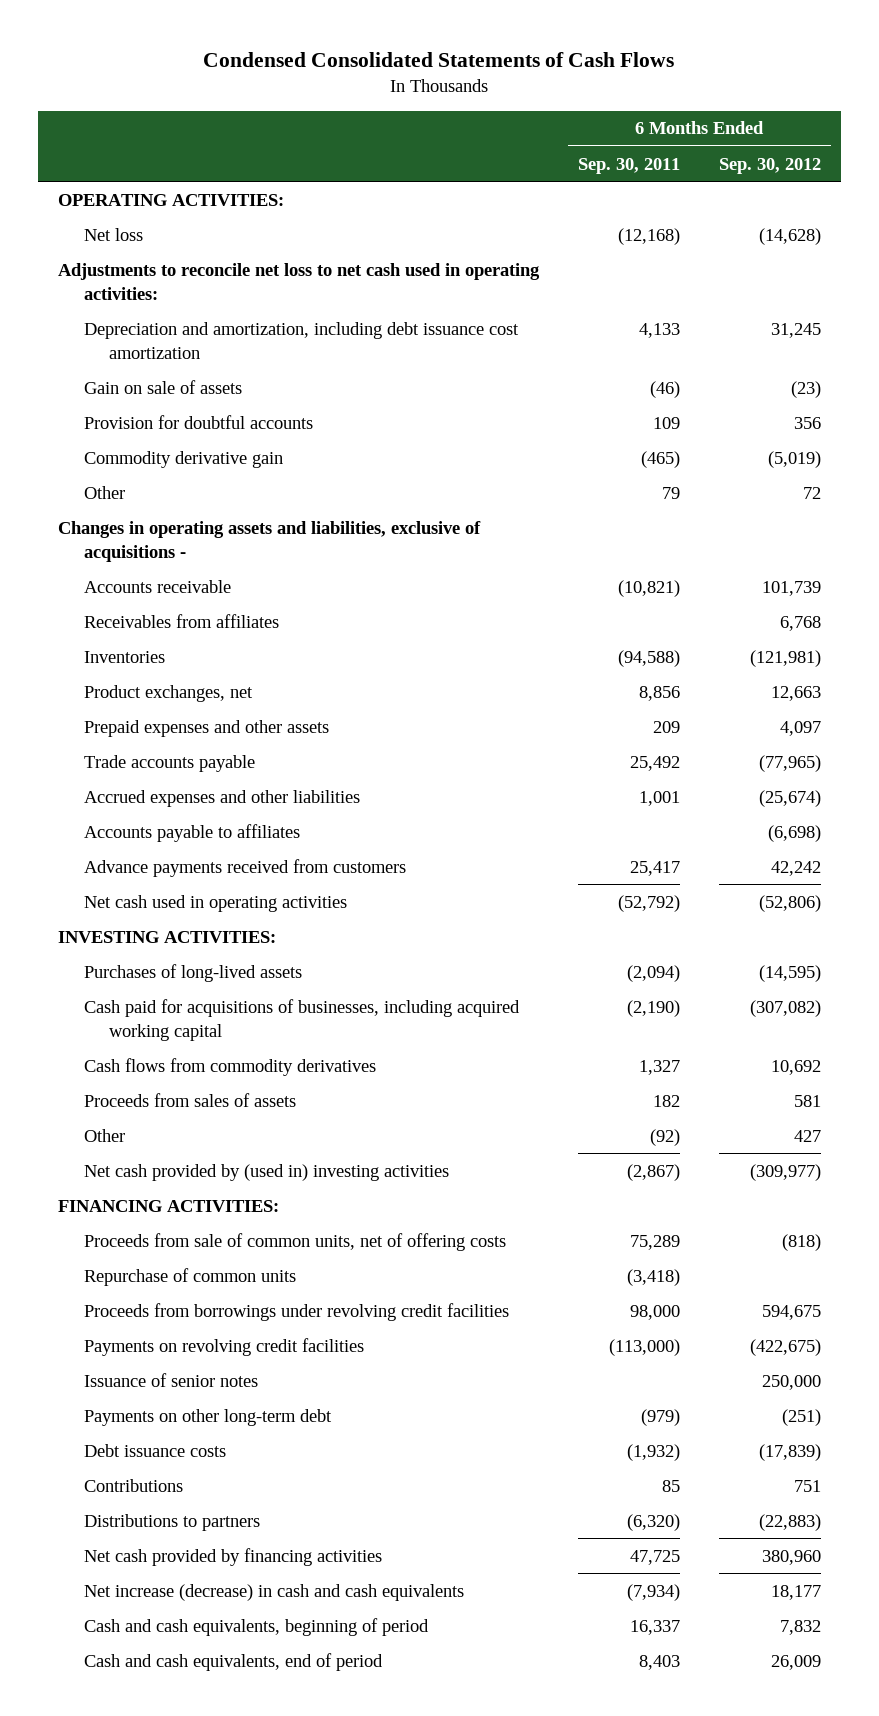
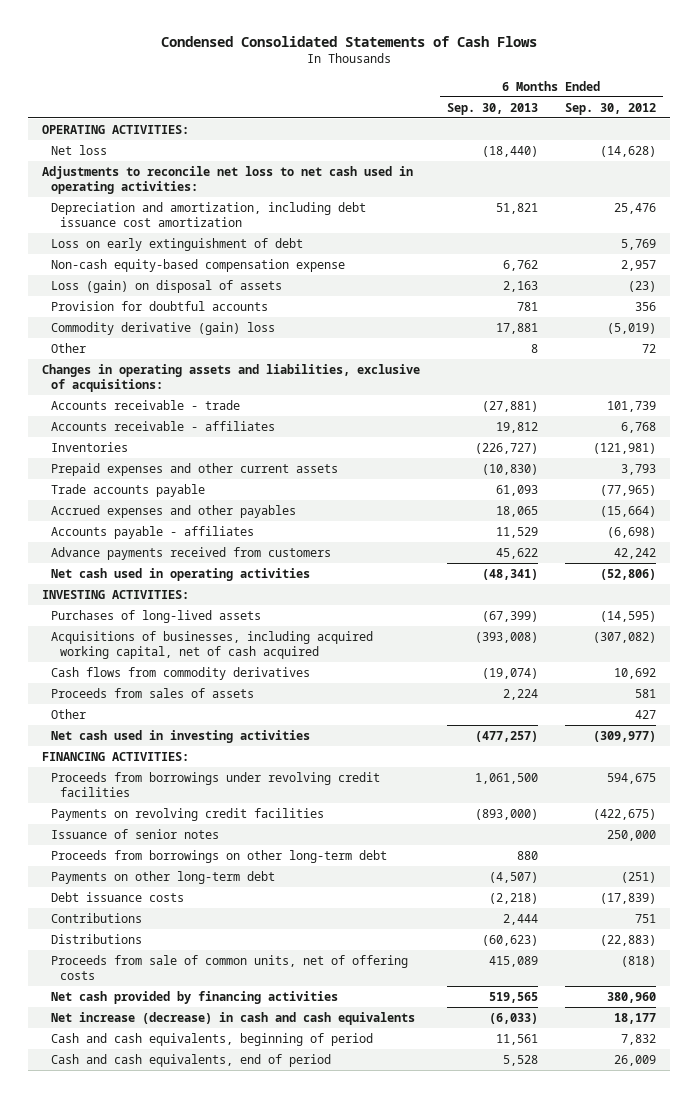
- | 6 Months Ended Sep. 30, 2011 | 6 Months Ended Sep. 30, 2012
+ | 6 Months Ended Sep. 30, 2013 | 6 Months Ended Sep. 30, 2012
- Depreciation and amortization, including debt issuance cost amortization | 4,133 | 31,245
- Gain on sale of assets | (46) | (23)
+ Depreciation and amortization, including debt issuance cost amortization | 51,821 | 25,476
+ Loss on early extinguishment of debt | | 5,769
+ Non-cash equity-based compensation expense | 6,762 | 2,957
+ Loss (gain) on disposal of assets | 2,163 | (23)
- Commodity derivative gain | (465) | (5,019)
+ Commodity derivative (gain) loss | 17,881 | (5,019)
- Changes in operating assets and liabilities, exclusive of acquisitions -
- Accounts receivable | (10,821) | 101,739
- Receivables from affiliates | | 6,768
+ Changes in operating assets and liabilities, exclusive of acquisitions:
+ Accounts receivable - trade | (27,881) | 101,739
+ Accounts receivable - affiliates | 19,812 | 6,768
- Product exchanges, net | 8,856 | 12,663
- Prepaid expenses and other assets | 209 | 4,097
+ Prepaid expenses and other current assets | (10,830) | 3,793
- Accrued expenses and other liabilities | 1,001 | (25,674)
- Accounts payable to affiliates | | (6,698)
+ Accrued expenses and other payables | 18,065 | (15,664)
+ Accounts payable - affiliates | 11,529 | (6,698)
- Cash paid for acquisitions of businesses, including acquired working capital | (2,190) | (307,082)
+ Acquisitions of businesses, including acquired working capital, net of cash acquired | (393,008) | (307,082)
- Net cash provided by (used in) investing activities | (2,867) | (309,977)
+ Net cash used in investing activities | (477,257) | (309,977)
- Repurchase of common units | (3,418) |
+ Proceeds from borrowings on other long-term debt | 880 |
- Distributions to partners | (6,320) | (22,883)
+ Distributions | (60,623) | (22,883)
moved down: Proceeds from sale of common units, net of offering costs | 415,089 | (818)

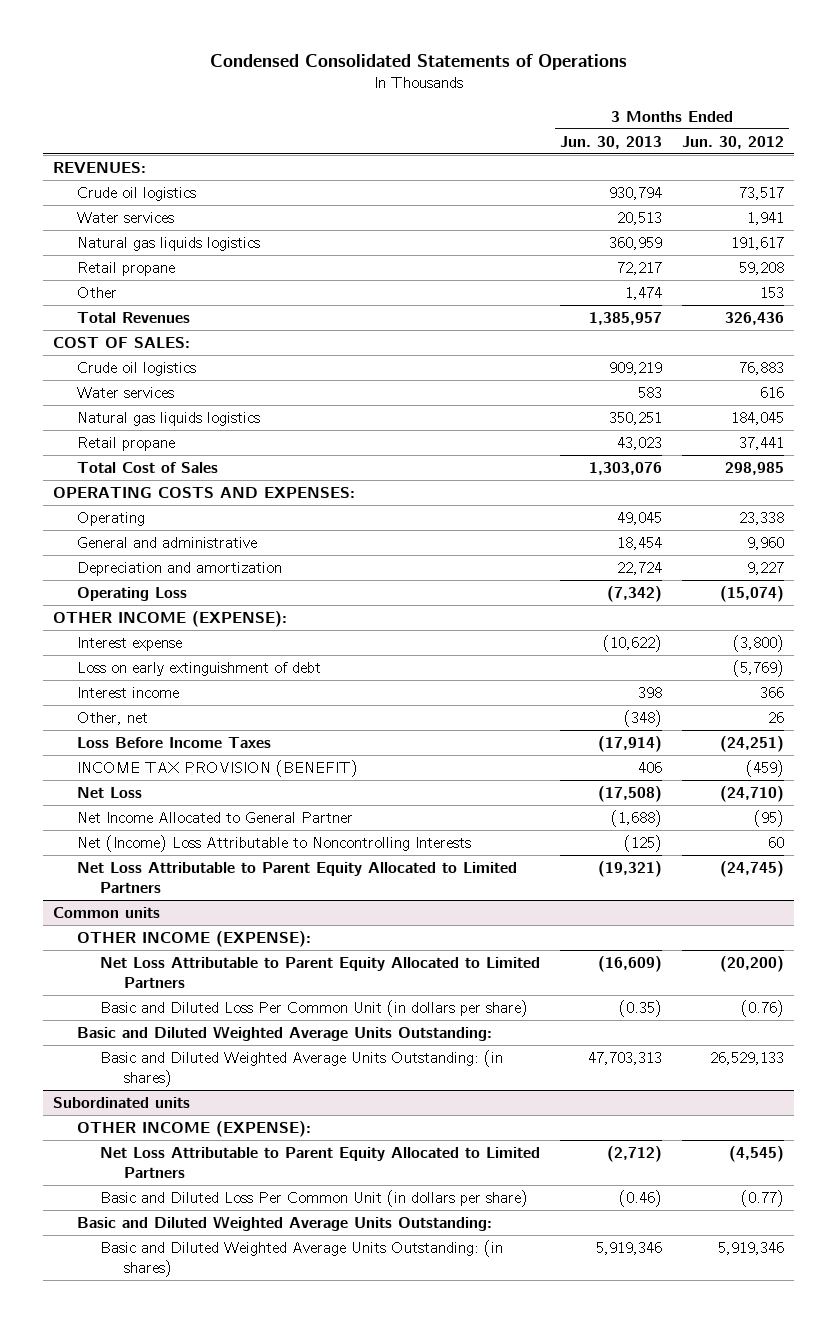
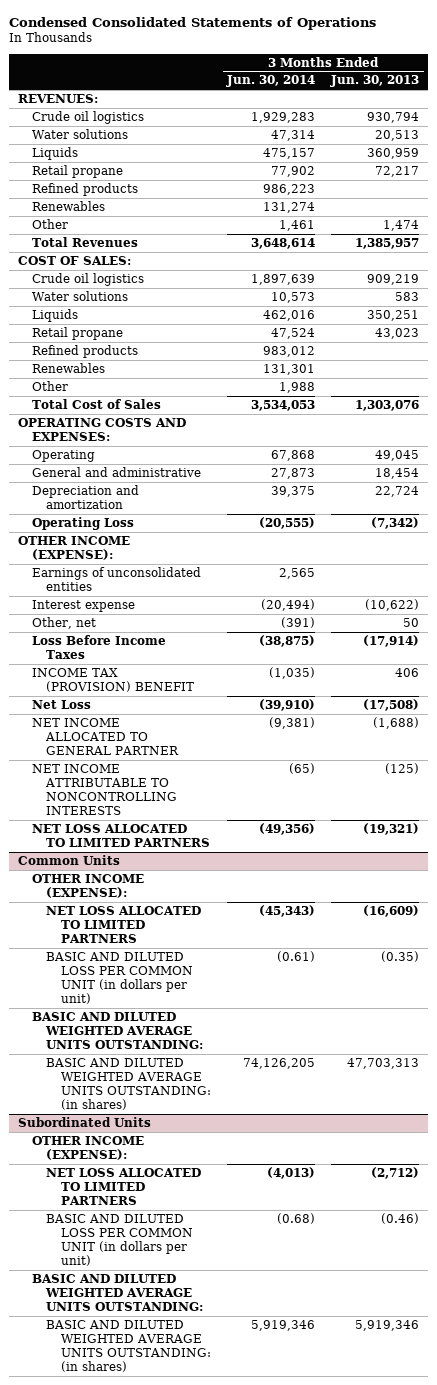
- | 3 Months Ended Jun. 30, 2013 | 3 Months Ended Jun. 30, 2012
+ | 3 Months Ended Jun. 30, 2014 | 3 Months Ended Jun. 30, 2013
- Water services | 20,513 | 1,941
- Natural gas liquids logistics | 360,959 | 191,617
+ Water solutions | 47,314 | 20,513
+ Liquids | 475,157 | 360,959
+ Refined products | 986,223 |
+ Renewables | 131,274 |
- Water services | 583 | 616
- Natural gas liquids logistics | 350,251 | 184,045
+ Water solutions | 10,573 | 583
+ Liquids | 462,016 | 350,251
+ Refined products | 983,012 |
+ Renewables | 131,301 |
+ Other | 1,988 |
+ Earnings of unconsolidated entities | 2,565 |
- Loss on early extinguishment of debt | | (5,769)
- Interest income | 398 | 366
- Other, net | (348) | 26
+ Other, net | (391) | 50
- INCOME TAX PROVISION (BENEFIT) | 406 | (459)
+ INCOME TAX (PROVISION) BENEFIT | (1,035) | 406
- Net Income Allocated to General Partner | (1,688) | (95)
- Net (Income) Loss Attributable to Noncontrolling Interests | (125) | 60
- Net Loss Attributable to Parent Equity Allocated to Limited Partners | (19,321) | (24,745)
- Common units
+ NET INCOME ALLOCATED TO GENERAL PARTNER | (9,381) | (1,688)
+ NET INCOME ATTRIBUTABLE TO NONCONTROLLING INTERESTS | (65) | (125)
+ NET LOSS ALLOCATED TO LIMITED PARTNERS | (49,356) | (19,321)
+ Common Units
- Net Loss Attributable to Parent Equity Allocated to Limited Partners | (16,609) | (20,200)
- Basic and Diluted Loss Per Common Unit (in dollars per share) | (0.35) | (0.76)
- Basic and Diluted Weighted Average Units Outstanding:
- Basic and Diluted Weighted Average Units Outstanding: (in shares) | 47,703,313 | 26,529,133
- Subordinated units
+ NET LOSS ALLOCATED TO LIMITED PARTNERS | (45,343) | (16,609)
+ BASIC AND DILUTED LOSS PER COMMON UNIT (in dollars per unit) | (0.61) | (0.35)
+ BASIC AND DILUTED WEIGHTED AVERAGE UNITS OUTSTANDING:
+ BASIC AND DILUTED WEIGHTED AVERAGE UNITS OUTSTANDING: (in shares) | 74,126,205 | 47,703,313
+ Subordinated Units
- Net Loss Attributable to Parent Equity Allocated to Limited Partners | (2,712) | (4,545)
- Basic and Diluted Loss Per Common Unit (in dollars per share) | (0.46) | (0.77)
- Basic and Diluted Weighted Average Units Outstanding:
- Basic and Diluted Weighted Average Units Outstanding: (in shares) | 5,919,346 | 5,919,346
+ NET LOSS ALLOCATED TO LIMITED PARTNERS | (4,013) | (2,712)
+ BASIC AND DILUTED LOSS PER COMMON UNIT (in dollars per unit) | (0.68) | (0.46)
+ BASIC AND DILUTED WEIGHTED AVERAGE UNITS OUTSTANDING:
+ BASIC AND DILUTED WEIGHTED AVERAGE UNITS OUTSTANDING: (in shares) | 5,919,346 | 5,919,346

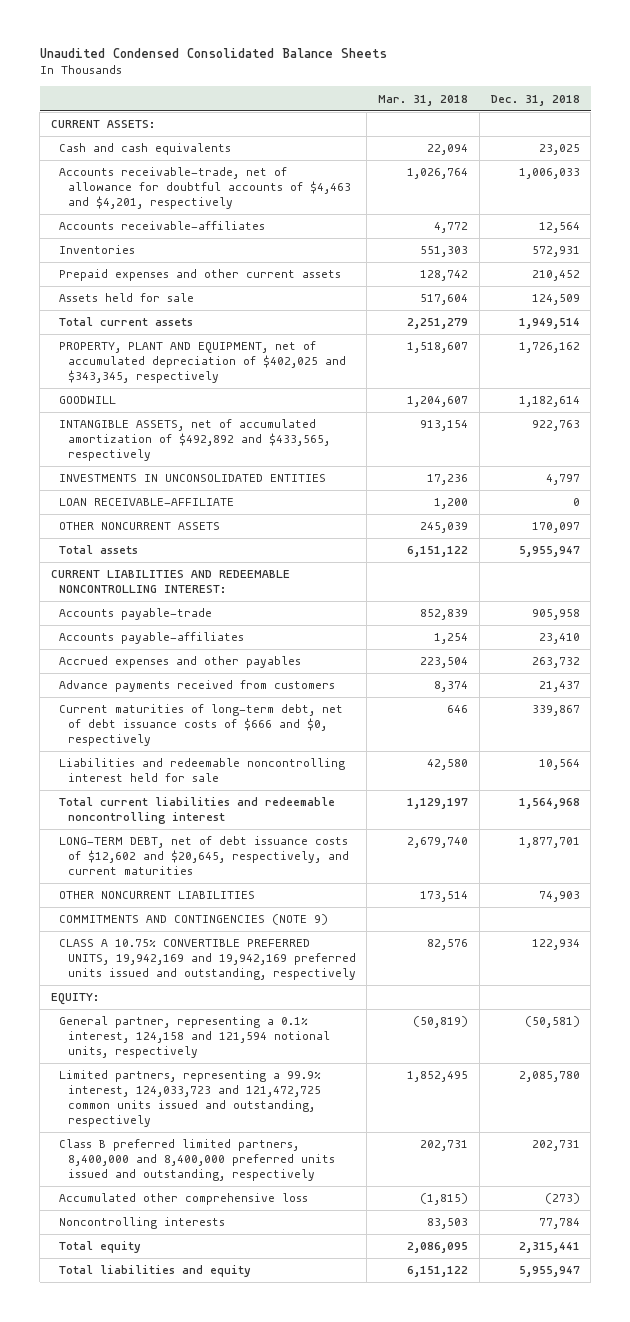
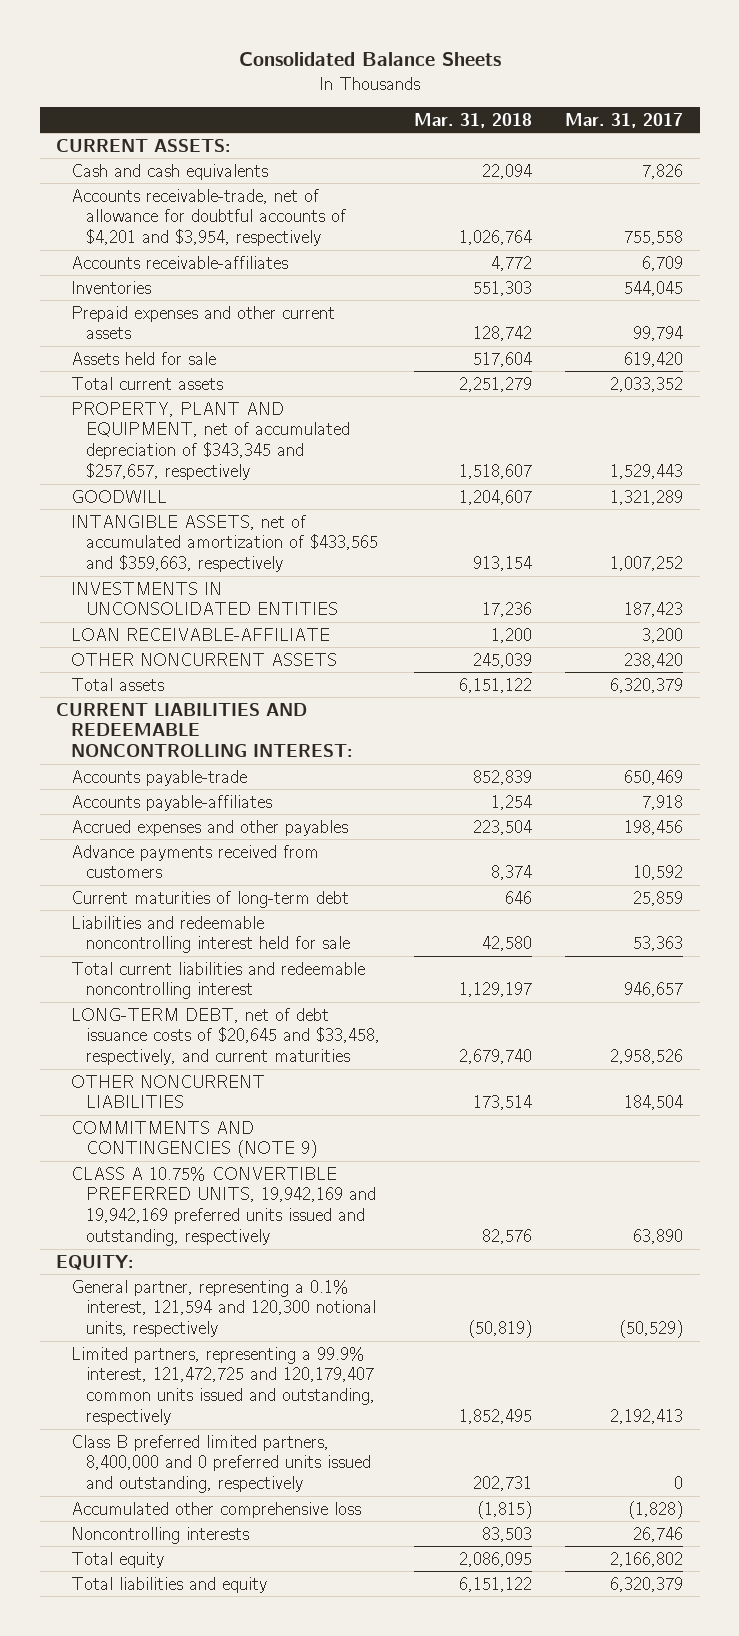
- Unaudited Condensed Consolidated Balance Sheets
+ Consolidated Balance Sheets
- | Mar. 31, 2018 | Dec. 31, 2018
+ | Mar. 31, 2018 | Mar. 31, 2017
- Accounts receivable-trade, net of allowance for doubtful accounts of $4,463 and $4,201, respectively | 1,026,764 | 1,006,033
+ Accounts receivable-trade, net of allowance for doubtful accounts of $4,201 and $3,954, respectively | 1,026,764 | 755,558
- PROPERTY, PLANT AND EQUIPMENT, net of accumulated depreciation of $402,025 and $343,345, respectively | 1,518,607 | 1,726,162
+ PROPERTY, PLANT AND EQUIPMENT, net of accumulated depreciation of $343,345 and $257,657, respectively | 1,518,607 | 1,529,443
- INTANGIBLE ASSETS, net of accumulated amortization of $492,892 and $433,565, respectively | 913,154 | 922,763
+ INTANGIBLE ASSETS, net of accumulated amortization of $433,565 and $359,663, respectively | 913,154 | 1,007,252
- Current maturities of long-term debt, net of debt issuance costs of $666 and $0, respectively | 646 | 339,867
+ Current maturities of long-term debt | 646 | 25,859
- LONG-TERM DEBT, net of debt issuance costs of $12,602 and $20,645, respectively, and current maturities | 2,679,740 | 1,877,701
+ LONG-TERM DEBT, net of debt issuance costs of $20,645 and $33,458, respectively, and current maturities | 2,679,740 | 2,958,526
- General partner, representing a 0.1% interest, 124,158 and 121,594 notional units, respectively | (50,819) | (50,581)
- Limited partners, representing a 99.9% interest, 124,033,723 and 121,472,725 common units issued and outstanding, respectively | 1,852,495 | 2,085,780
- Class B preferred limited partners, 8,400,000 and 8,400,000 preferred units issued and outstanding, respectively | 202,731 | 202,731
+ General partner, representing a 0.1% interest, 121,594 and 120,300 notional units, respectively | (50,819) | (50,529)
+ Limited partners, representing a 99.9% interest, 121,472,725 and 120,179,407 common units issued and outstanding, respectively | 1,852,495 | 2,192,413
+ Class B preferred limited partners, 8,400,000 and 0 preferred units issued and outstanding, respectively | 202,731 | 0

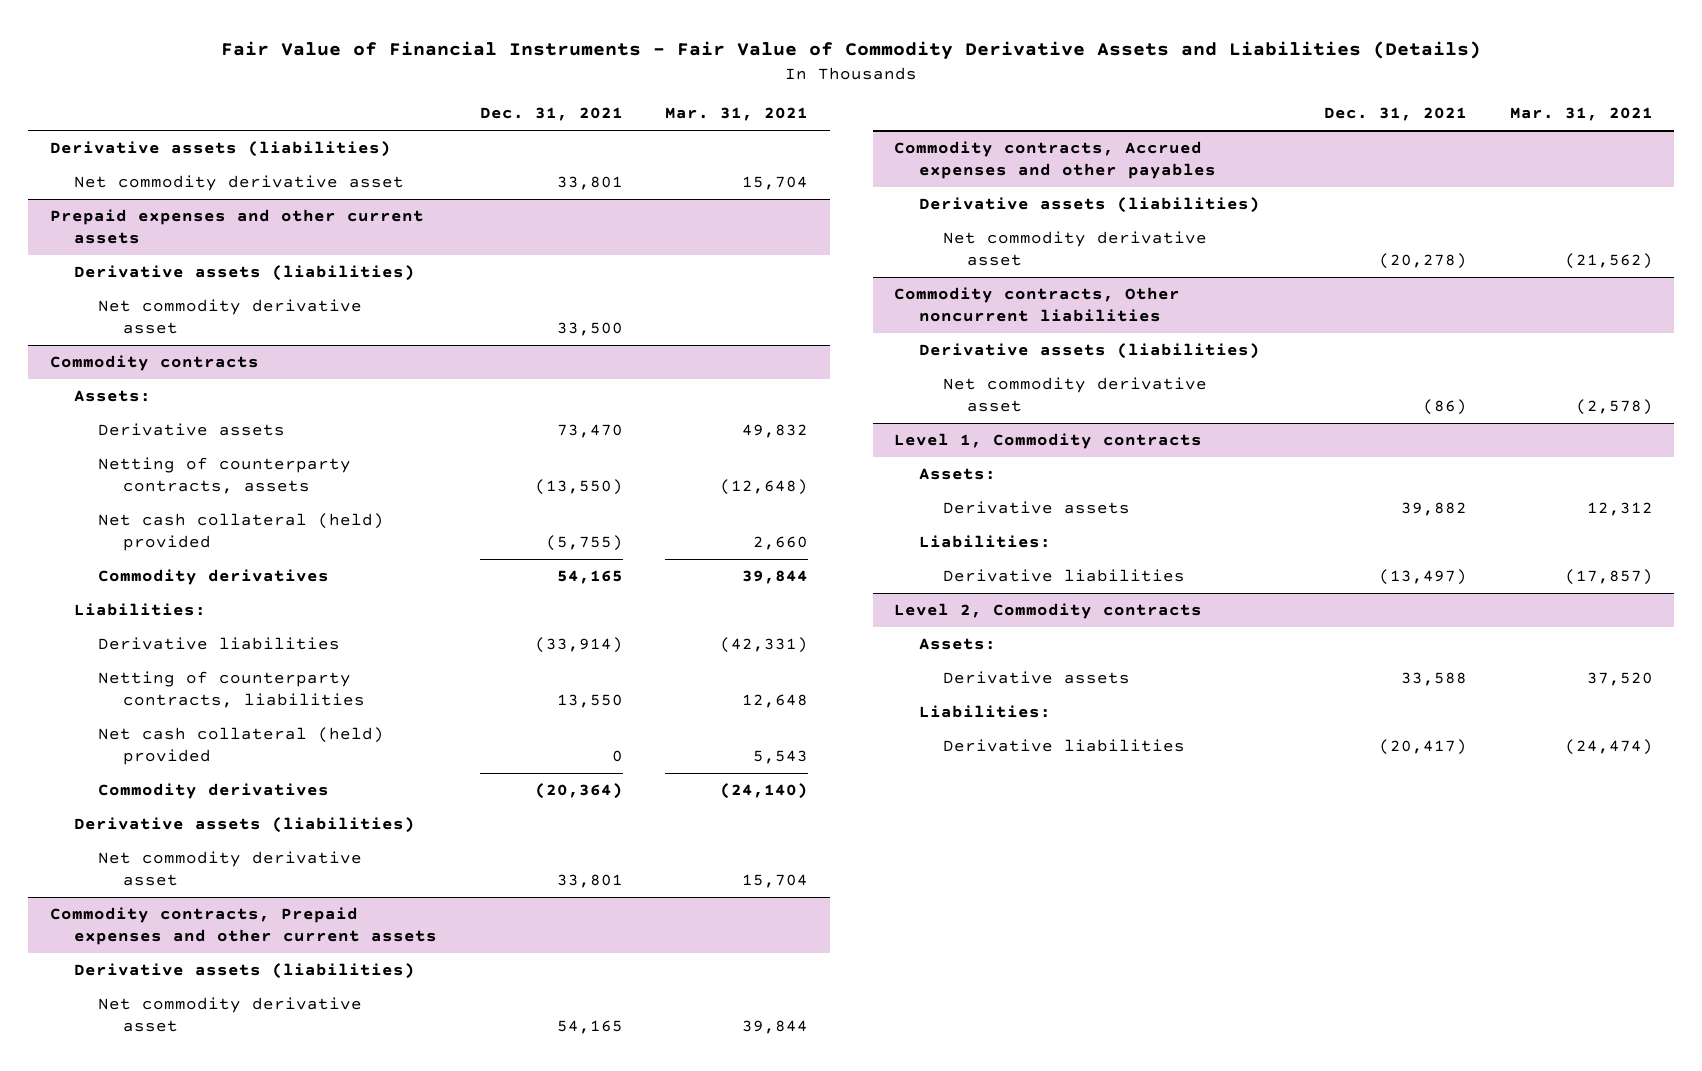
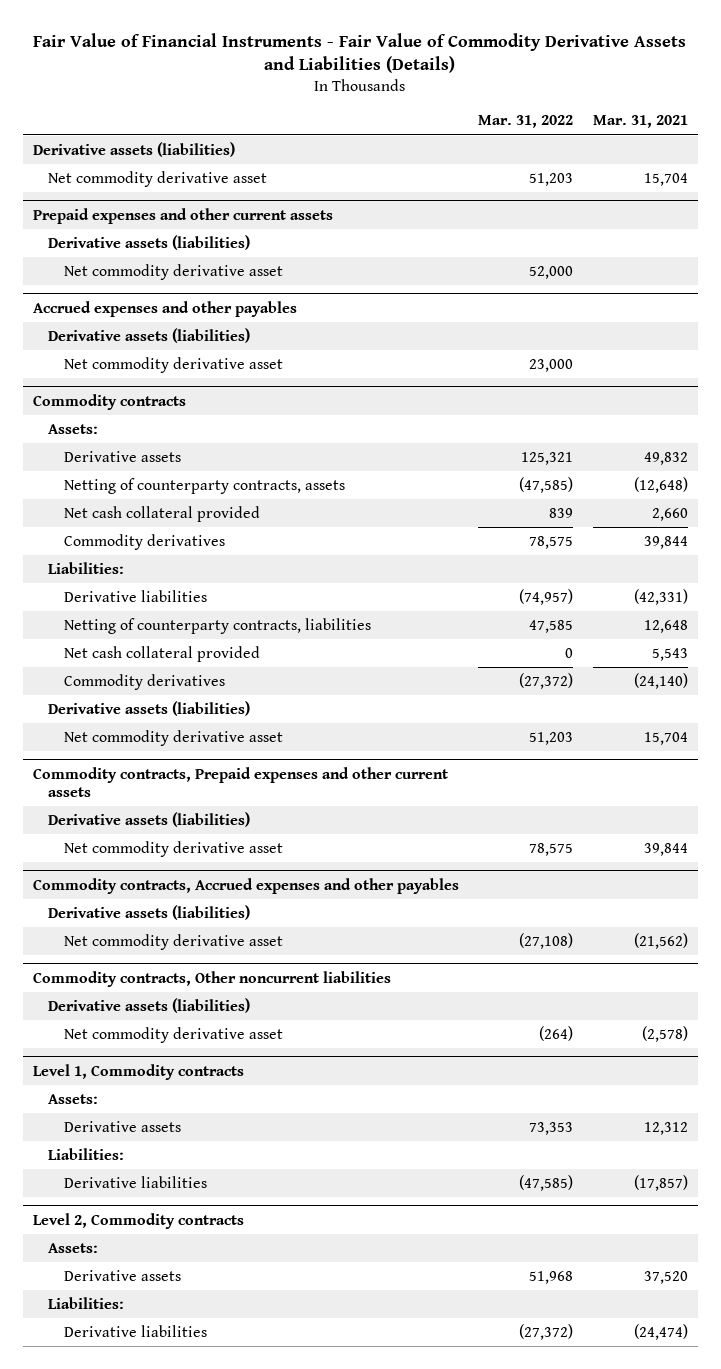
- | Dec. 31, 2021 | Mar. 31, 2021
+ | Mar. 31, 2022 | Mar. 31, 2021
+ Accrued expenses and other payables
+ Derivative assets (liabilities)
+ Net commodity derivative asset | 23,000 |
@ Commodity contracts
- Net cash collateral (held) provided | (5,755) | 2,660
+ Net cash collateral provided | 839 | 2,660
- Net cash collateral (held) provided | 0 | 5,543
+ Net cash collateral provided | 0 | 5,543

